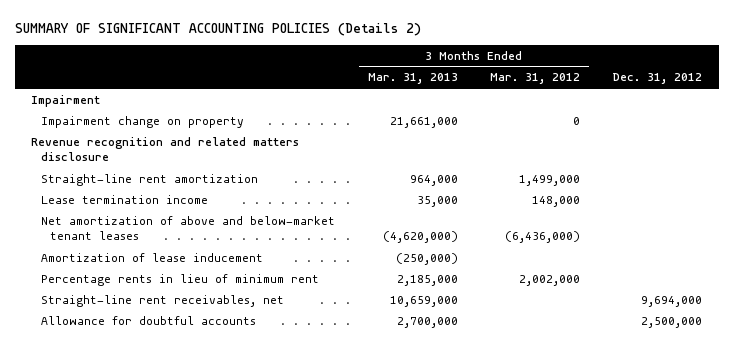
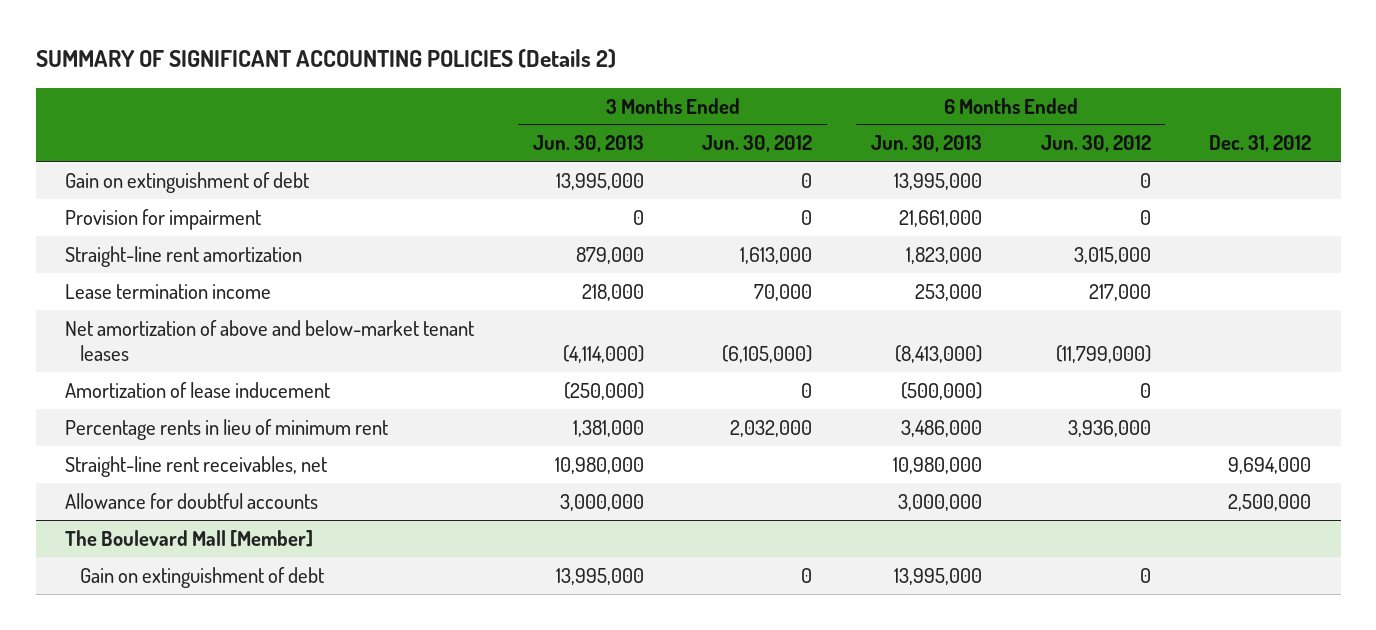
- | 3 Months Ended Mar. 31, 2013 | 3 Months Ended Mar. 31, 2012 | Dec. 31, 2012
+ | 3 Months Ended Jun. 30, 2013 | 3 Months Ended Jun. 30, 2012 | 6 Months Ended Jun. 30, 2013 | 6 Months Ended Jun. 30, 2012 | Dec. 31, 2012
- Impairment
- Impairment change on property | 21,661,000 | 0 |
- Revenue recognition and related matters disclosure
+ Gain on extinguishment of debt | 13,995,000 | 0 | 13,995,000 | 0 |
+ Provision for impairment | 0 | 0 | 21,661,000 | 0 |
+ The Boulevard Mall [Member]
+ Gain on extinguishment of debt | 13,995,000 | 0 | 13,995,000 | 0 |

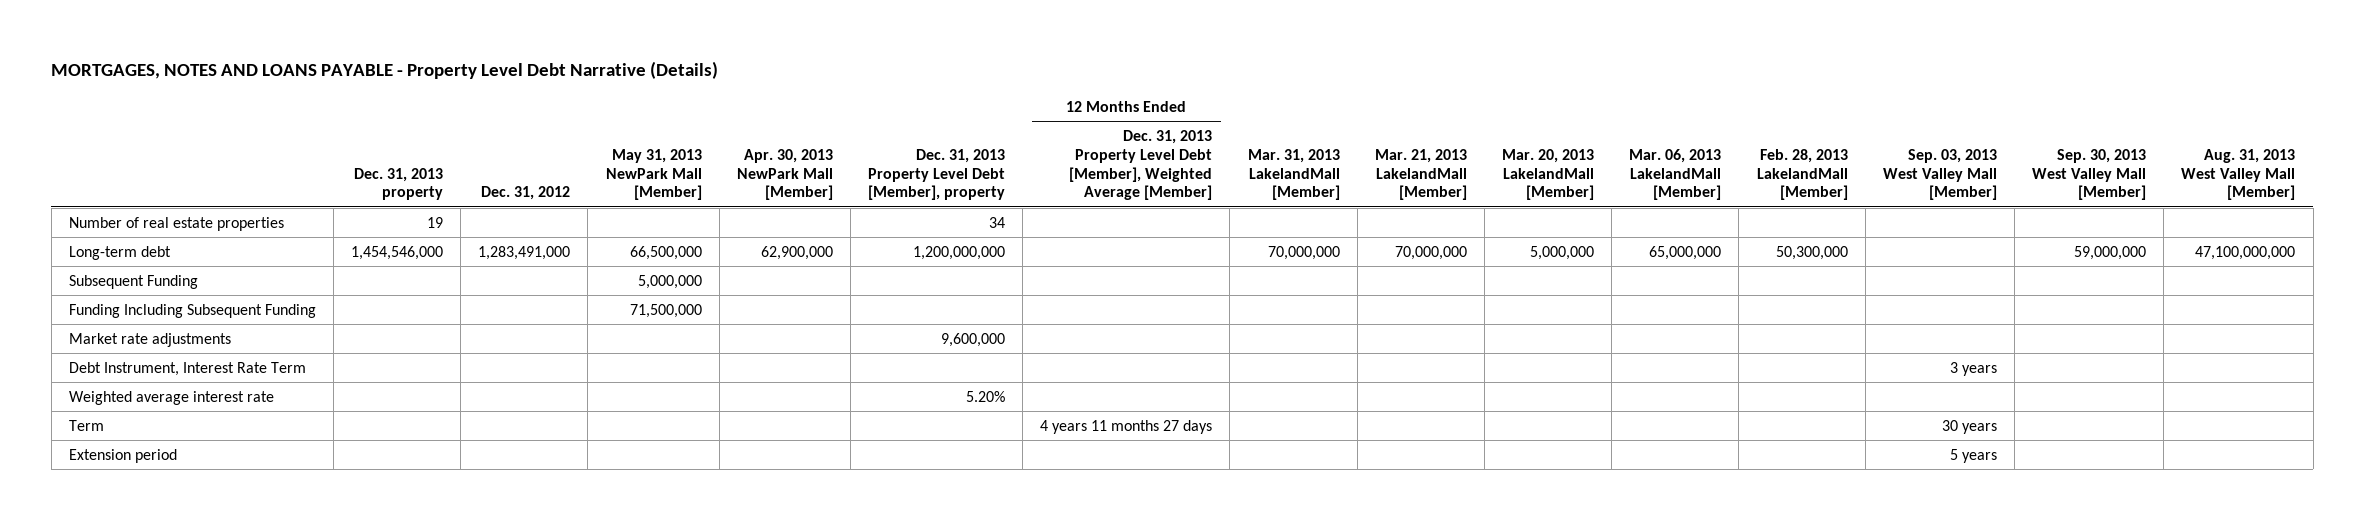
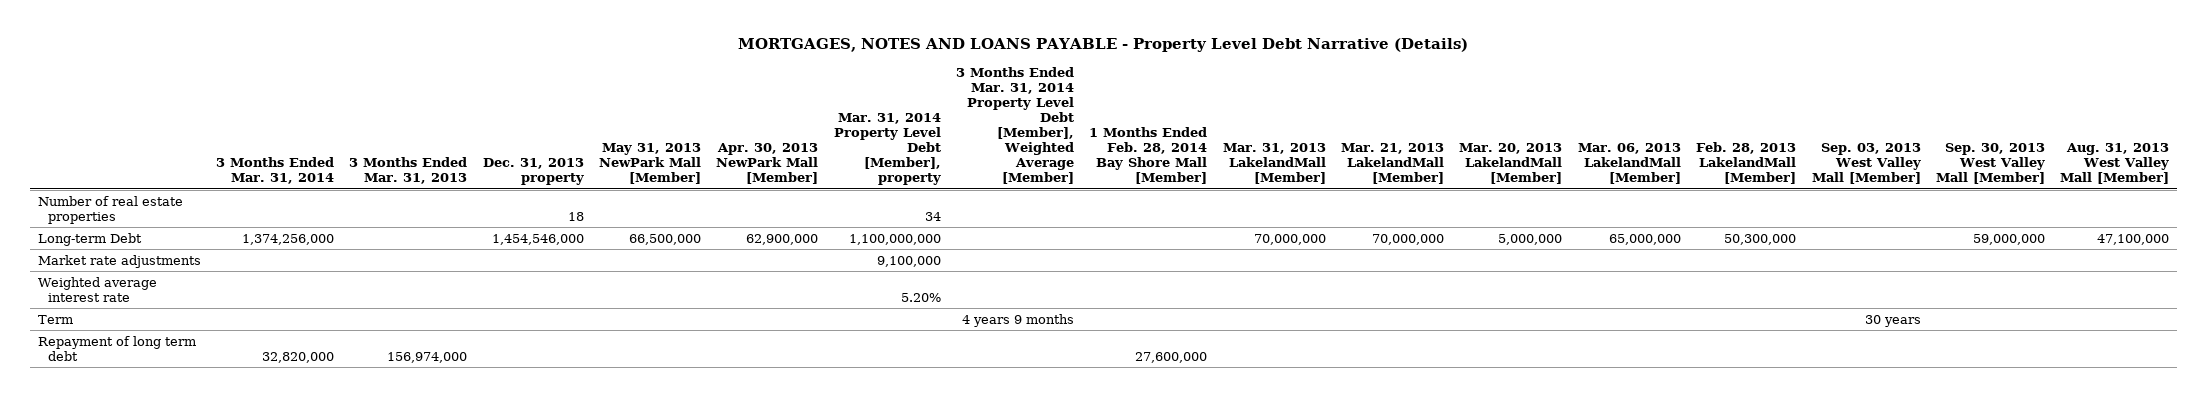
- | Dec. 31, 2013 property | Dec. 31, 2012 | May 31, 2013 NewPark Mall [Member] | Apr. 30, 2013 NewPark Mall [Member] | Dec. 31, 2013 Property Level Debt [Member], property | 12 Months Ended Dec. 31, 2013 Property Level Debt [Member], Weighted Average [Member] | Mar. 31, 2013 LakelandMall [Member] | Mar. 21, 2013 LakelandMall [Member] | Mar. 20, 2013 LakelandMall [Member] | Mar. 06, 2013 LakelandMall [Member] | Feb. 28, 2013 LakelandMall [Member] | Sep. 03, 2013 West Valley Mall [Member] | Sep. 30, 2013 West Valley Mall [Member] | Aug. 31, 2013 West Valley Mall [Member]
+ | 3 Months Ended Mar. 31, 2014 | 3 Months Ended Mar. 31, 2013 | Dec. 31, 2013 property | May 31, 2013 NewPark Mall [Member] | Apr. 30, 2013 NewPark Mall [Member] | Mar. 31, 2014 Property Level Debt [Member], property | 3 Months Ended Mar. 31, 2014 Property Level Debt [Member], Weighted Average [Member] | 1 Months Ended Feb. 28, 2014 Bay Shore Mall [Member] | Mar. 31, 2013 LakelandMall [Member] | Mar. 21, 2013 LakelandMall [Member] | Mar. 20, 2013 LakelandMall [Member] | Mar. 06, 2013 LakelandMall [Member] | Feb. 28, 2013 LakelandMall [Member] | Sep. 03, 2013 West Valley Mall [Member] | Sep. 30, 2013 West Valley Mall [Member] | Aug. 31, 2013 West Valley Mall [Member]
- Number of real estate properties | 19 | | | | 34 | | | | | | | | |
- Long-term debt | 1,454,546,000 | 1,283,491,000 | 66,500,000 | 62,900,000 | 1,200,000,000 | | 70,000,000 | 70,000,000 | 5,000,000 | 65,000,000 | 50,300,000 | | 59,000,000 | 47,100,000,000
- Subsequent Funding | | | 5,000,000 | | | | | | | | | | |
- Funding Including Subsequent Funding | | | 71,500,000 | | | | | | | | | | |
+ Number of real estate properties | | | 18 | | | 34 | | | | | | | | | |
+ Long-term Debt | 1,374,256,000 | | 1,454,546,000 | 66,500,000 | 62,900,000 | 1,100,000,000 | | | 70,000,000 | 70,000,000 | 5,000,000 | 65,000,000 | 50,300,000 | | 59,000,000 | 47,100,000
- Debt Instrument, Interest Rate Term | | | | | | | | | | | | 3 years | |
- Extension period | | | | | | | | | | | | 5 years | |
+ Repayment of long term debt | 32,820,000 | 156,974,000 | | | | | | 27,600,000 | | | | | | | |

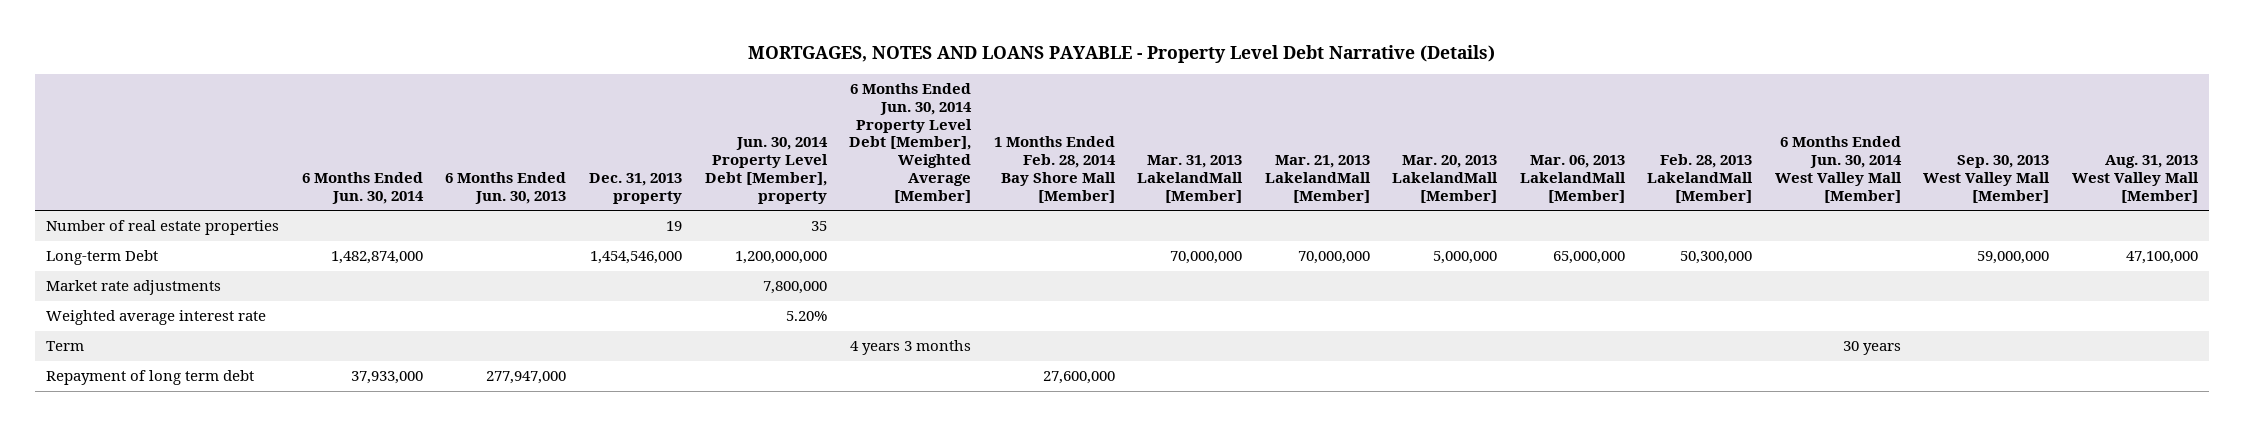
- | 3 Months Ended Mar. 31, 2014 | 3 Months Ended Mar. 31, 2013 | Dec. 31, 2013 property | May 31, 2013 NewPark Mall [Member] | Apr. 30, 2013 NewPark Mall [Member] | Mar. 31, 2014 Property Level Debt [Member], property | 3 Months Ended Mar. 31, 2014 Property Level Debt [Member], Weighted Average [Member] | 1 Months Ended Feb. 28, 2014 Bay Shore Mall [Member] | Mar. 31, 2013 LakelandMall [Member] | Mar. 21, 2013 LakelandMall [Member] | Mar. 20, 2013 LakelandMall [Member] | Mar. 06, 2013 LakelandMall [Member] | Feb. 28, 2013 LakelandMall [Member] | Sep. 03, 2013 West Valley Mall [Member] | Sep. 30, 2013 West Valley Mall [Member] | Aug. 31, 2013 West Valley Mall [Member]
+ | 6 Months Ended Jun. 30, 2014 | 6 Months Ended Jun. 30, 2013 | Dec. 31, 2013 property | Jun. 30, 2014 Property Level Debt [Member], property | 6 Months Ended Jun. 30, 2014 Property Level Debt [Member], Weighted Average [Member] | 1 Months Ended Feb. 28, 2014 Bay Shore Mall [Member] | Mar. 31, 2013 LakelandMall [Member] | Mar. 21, 2013 LakelandMall [Member] | Mar. 20, 2013 LakelandMall [Member] | Mar. 06, 2013 LakelandMall [Member] | Feb. 28, 2013 LakelandMall [Member] | 6 Months Ended Jun. 30, 2014 West Valley Mall [Member] | Sep. 30, 2013 West Valley Mall [Member] | Aug. 31, 2013 West Valley Mall [Member]
- Number of real estate properties | | | 18 | | | 34 | | | | | | | | | |
+ Number of real estate properties | | | 19 | 35 | | | | | | | | | |

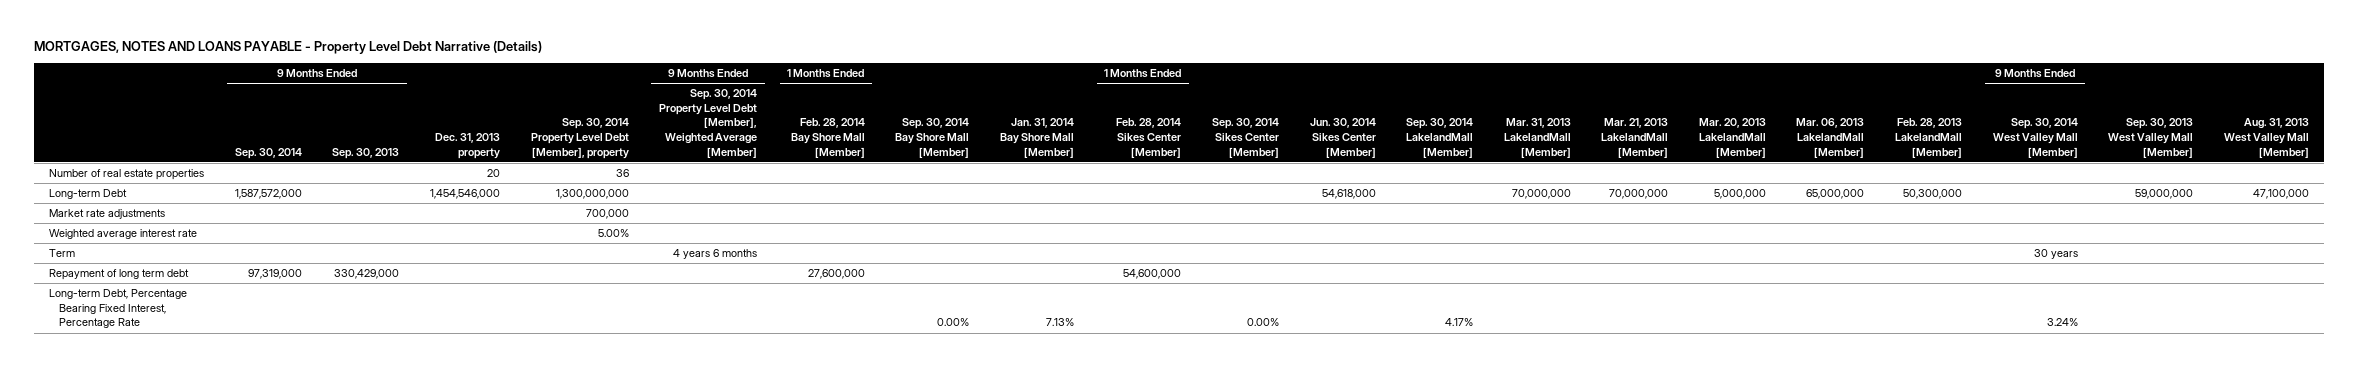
- | 6 Months Ended Jun. 30, 2014 | 6 Months Ended Jun. 30, 2013 | Dec. 31, 2013 property | Jun. 30, 2014 Property Level Debt [Member], property | 6 Months Ended Jun. 30, 2014 Property Level Debt [Member], Weighted Average [Member] | 1 Months Ended Feb. 28, 2014 Bay Shore Mall [Member] | Mar. 31, 2013 LakelandMall [Member] | Mar. 21, 2013 LakelandMall [Member] | Mar. 20, 2013 LakelandMall [Member] | Mar. 06, 2013 LakelandMall [Member] | Feb. 28, 2013 LakelandMall [Member] | 6 Months Ended Jun. 30, 2014 West Valley Mall [Member] | Sep. 30, 2013 West Valley Mall [Member] | Aug. 31, 2013 West Valley Mall [Member]
+ | 9 Months Ended Sep. 30, 2014 | 9 Months Ended Sep. 30, 2013 | Dec. 31, 2013 property | Sep. 30, 2014 Property Level Debt [Member], property | 9 Months Ended Sep. 30, 2014 Property Level Debt [Member], Weighted Average [Member] | 1 Months Ended Feb. 28, 2014 Bay Shore Mall [Member] | Sep. 30, 2014 Bay Shore Mall [Member] | Jan. 31, 2014 Bay Shore Mall [Member] | 1 Months Ended Feb. 28, 2014 Sikes Center [Member] | Sep. 30, 2014 Sikes Center [Member] | Jun. 30, 2014 Sikes Center [Member] | Sep. 30, 2014 LakelandMall [Member] | Mar. 31, 2013 LakelandMall [Member] | Mar. 21, 2013 LakelandMall [Member] | Mar. 20, 2013 LakelandMall [Member] | Mar. 06, 2013 LakelandMall [Member] | Feb. 28, 2013 LakelandMall [Member] | 9 Months Ended Sep. 30, 2014 West Valley Mall [Member] | Sep. 30, 2013 West Valley Mall [Member] | Aug. 31, 2013 West Valley Mall [Member]
- Number of real estate properties | | | 19 | 35 | | | | | | | | | |
+ Number of real estate properties | | | 20 | 36 | | | | | | | | | | | | | | | |
+ Long-term Debt, Percentage Bearing Fixed Interest, Percentage Rate | | | | | | | 0.00% | 7.13% | | 0.00% | | 4.17% | | | | | | 3.24% | |

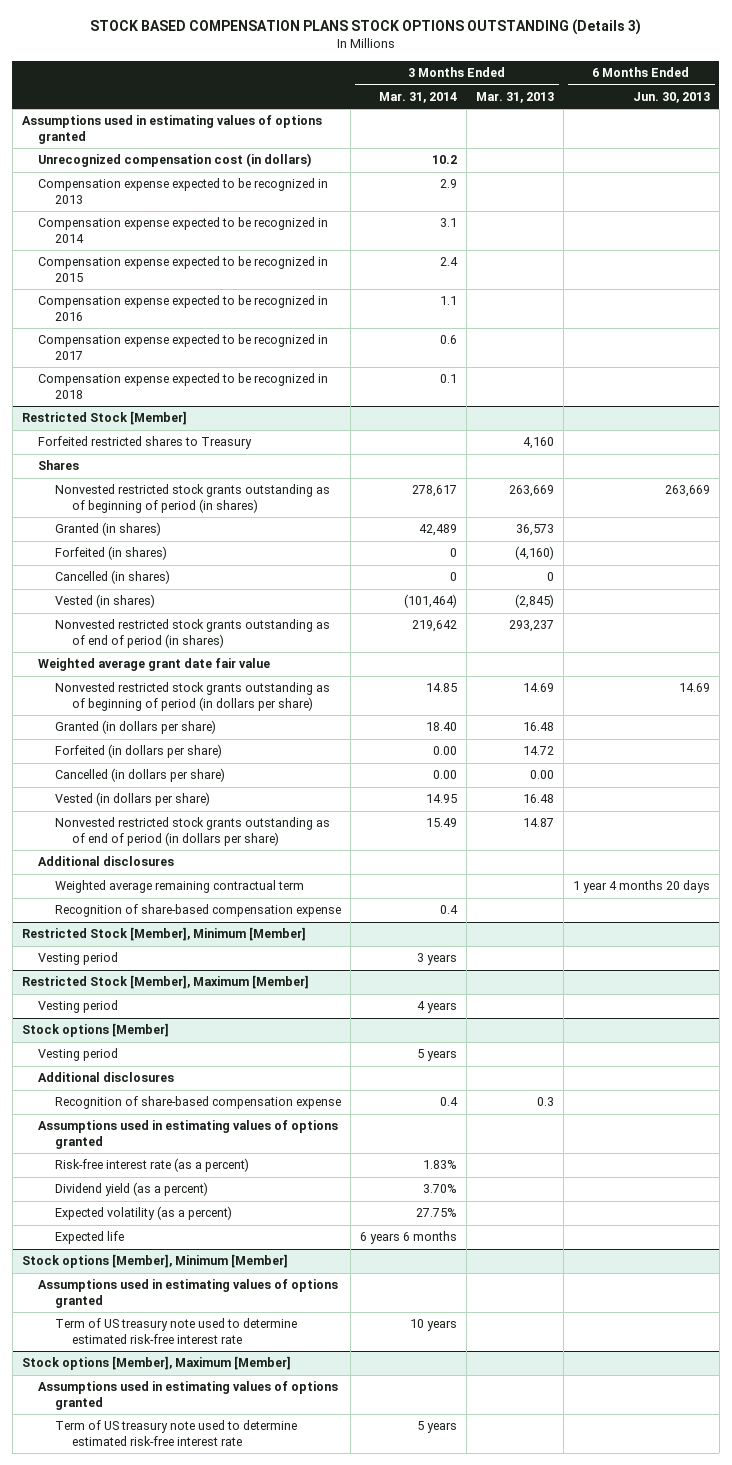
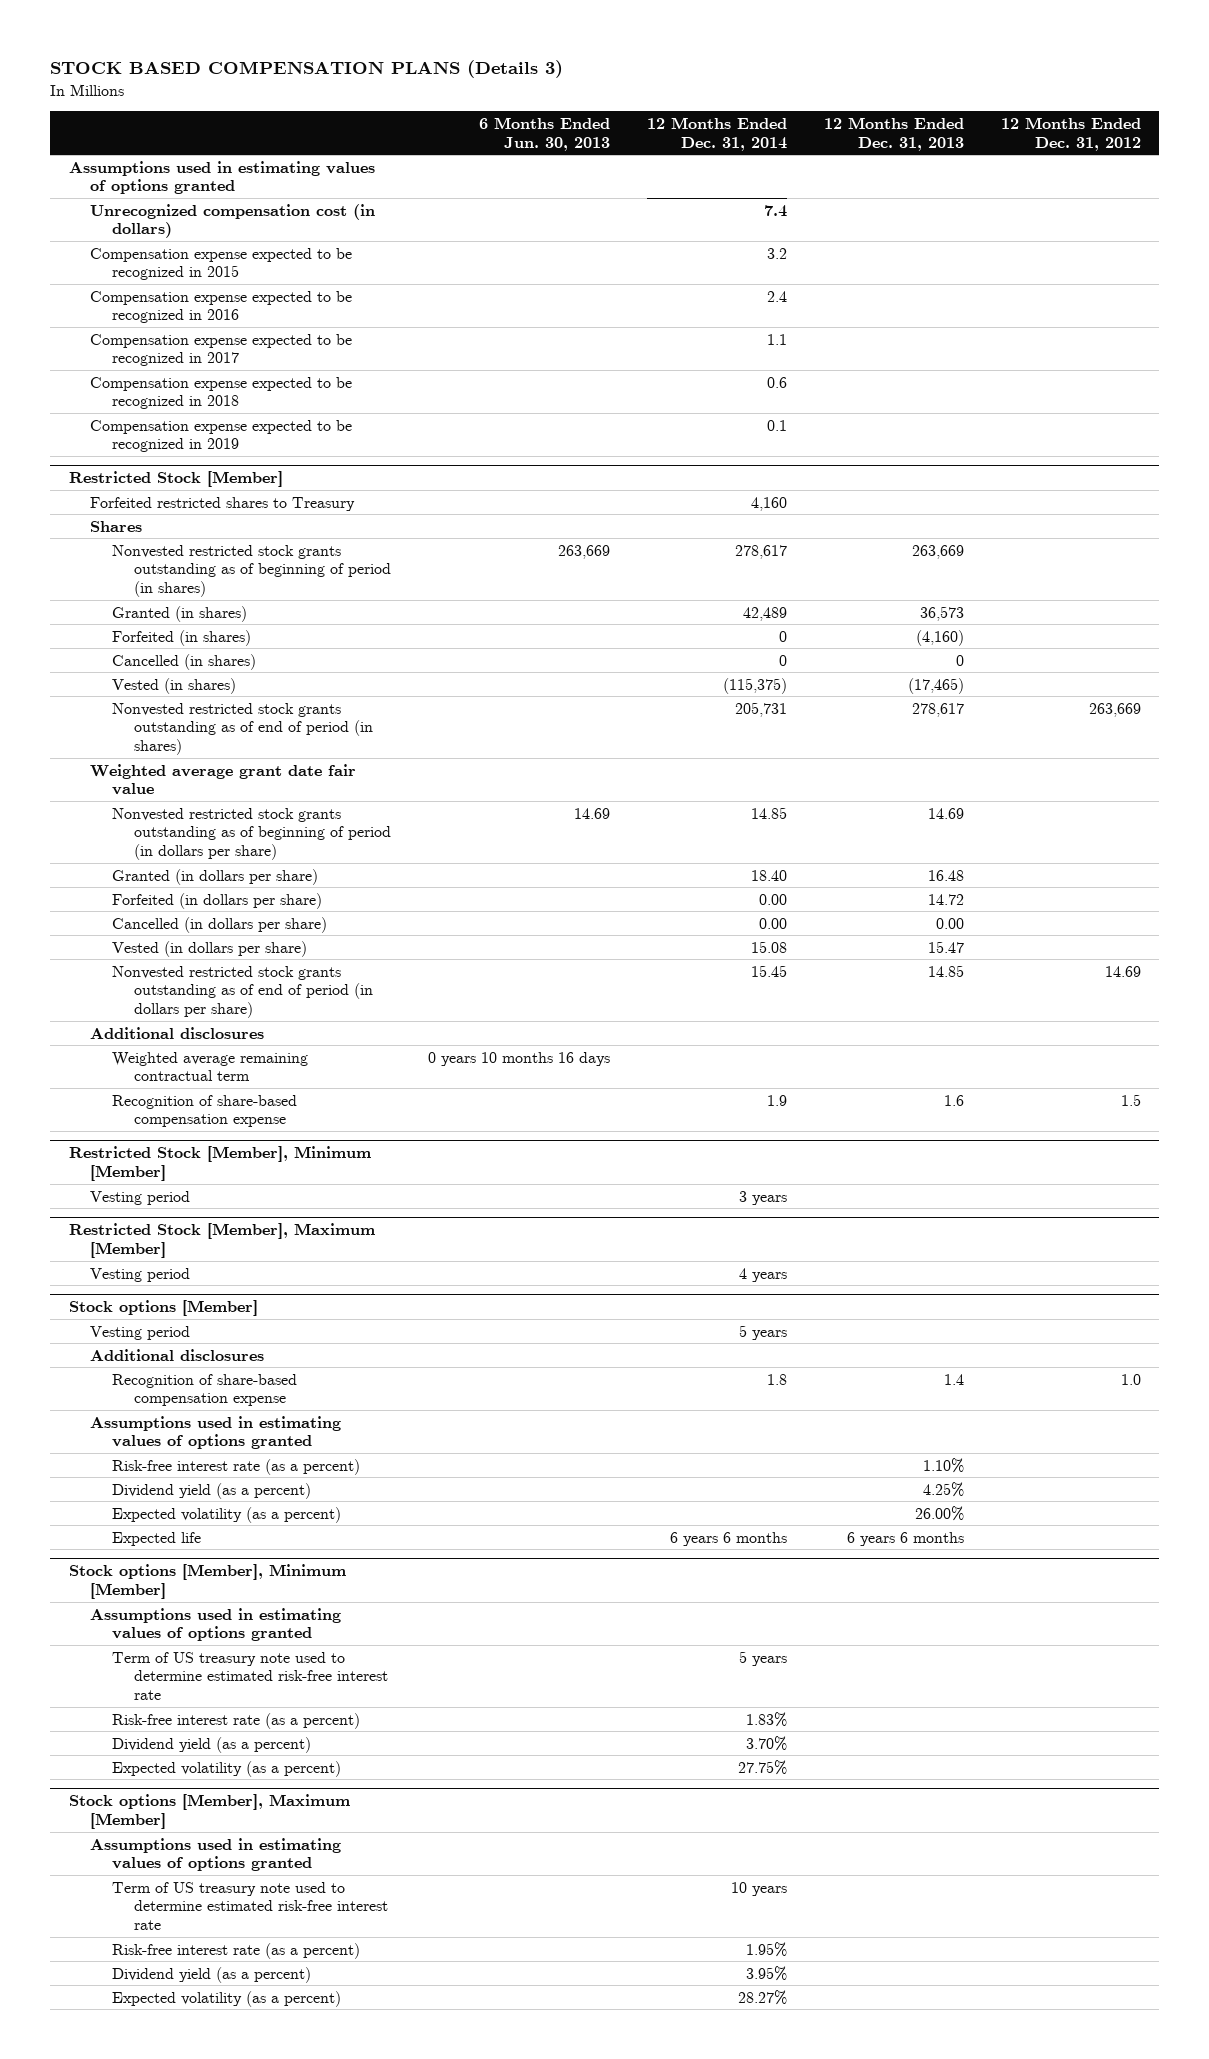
- STOCK BASED COMPENSATION PLANS STOCK OPTIONS OUTSTANDING (Details 3)
+ STOCK BASED COMPENSATION PLANS (Details 3)
- | 3 Months Ended Mar. 31, 2014 | 3 Months Ended Mar. 31, 2013 | 6 Months Ended Jun. 30, 2013
+ | 6 Months Ended Jun. 30, 2013 | 12 Months Ended Dec. 31, 2014 | 12 Months Ended Dec. 31, 2013 | 12 Months Ended Dec. 31, 2012
- Compensation expense expected to be recognized in 2013 | 2.9 | |
- Compensation expense expected to be recognized in 2014 | 3.1 | |
+ Compensation expense expected to be recognized in 2019 | | 0.1 | |
@ Restricted Stock [Member]
- Weighted average remaining contractual term | | | 1 year 4 months 20 days
+ Weighted average remaining contractual term | 0 years 10 months 16 days | | |
@ Stock options [Member], Minimum [Member]
+ Risk-free interest rate (as a percent) | | 1.83% | |
+ Dividend yield (as a percent) | | 3.70% | |
+ Expected volatility (as a percent) | | 27.75% | |
@ Stock options [Member], Maximum [Member]
+ Risk-free interest rate (as a percent) | | 1.95% | |
+ Dividend yield (as a percent) | | 3.95% | |
+ Expected volatility (as a percent) | | 28.27% | |

